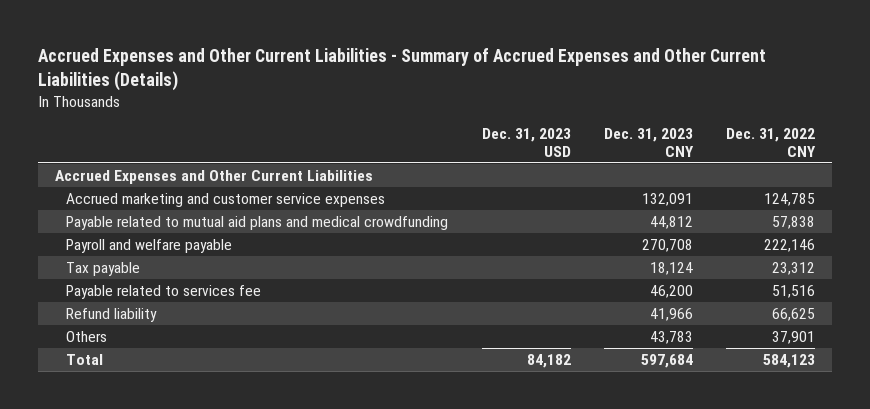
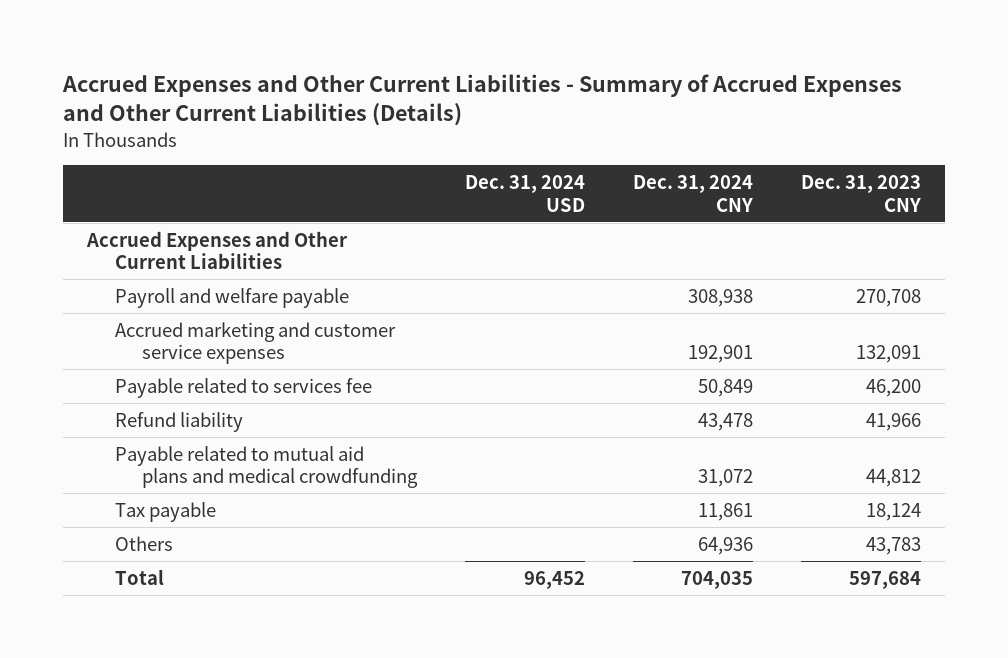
- | Dec. 31, 2023 USD | Dec. 31, 2023 CNY | Dec. 31, 2022 CNY
+ | Dec. 31, 2024 USD | Dec. 31, 2024 CNY | Dec. 31, 2023 CNY
moved down: Accrued marketing and customer service expenses | | 192,901 | 132,091
moved down: Payable related to mutual aid plans and medical crowdfunding | | 31,072 | 44,812
moved down: Tax payable | | 11,861 | 18,124

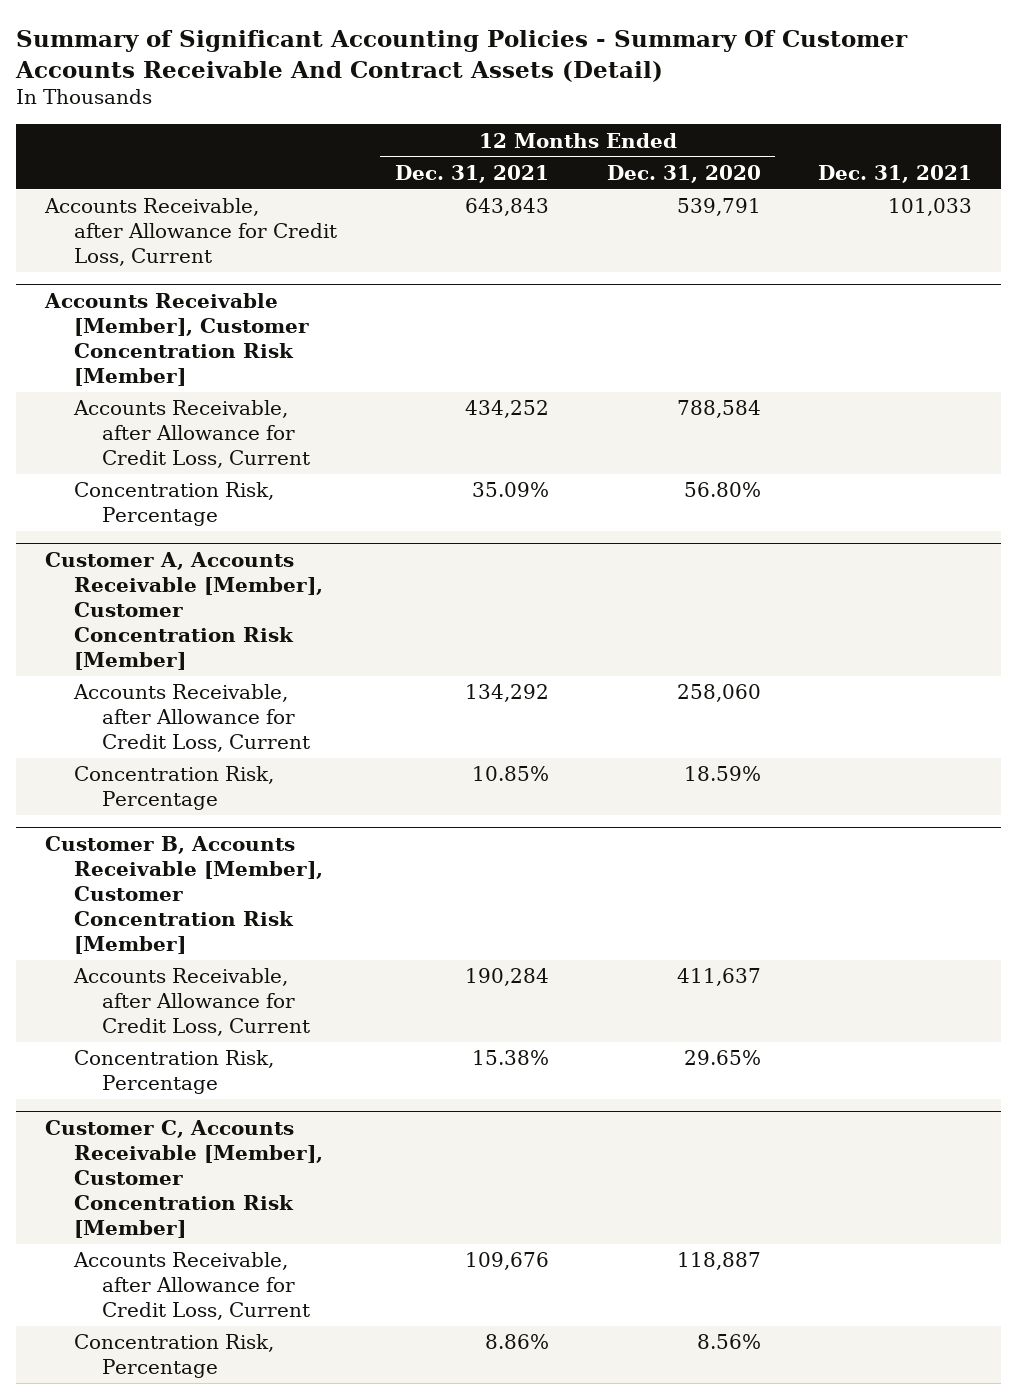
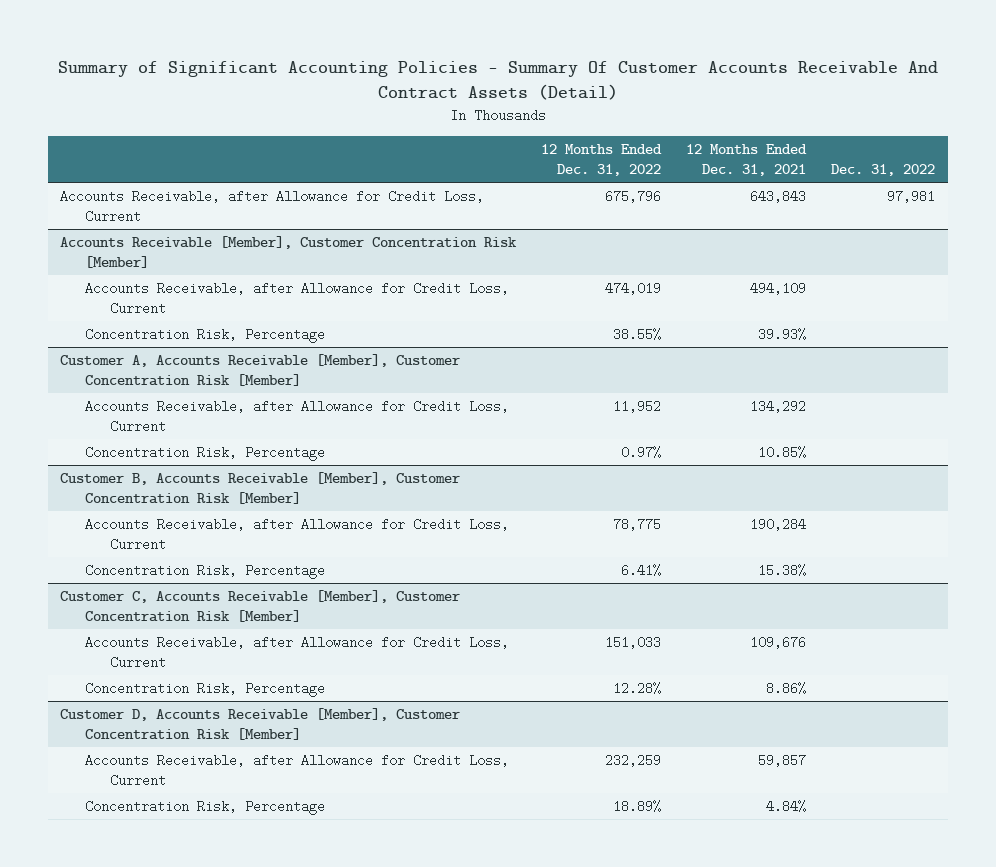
- | 12 Months Ended Dec. 31, 2021 | 12 Months Ended Dec. 31, 2020 | Dec. 31, 2021
+ | 12 Months Ended Dec. 31, 2022 | 12 Months Ended Dec. 31, 2021 | Dec. 31, 2022
@ Accounts Receivable [Member], Customer Concentration Risk [Member]
- Accounts Receivable, after Allowance for Credit Loss, Current | 434,252 | 788,584 |
- Concentration Risk, Percentage | 35.09% | 56.80% |
+ Accounts Receivable, after Allowance for Credit Loss, Current | 474,019 | 494,109 |
+ Concentration Risk, Percentage | 38.55% | 39.93% |
+ Customer D, Accounts Receivable [Member], Customer Concentration Risk [Member]
+ Accounts Receivable, after Allowance for Credit Loss, Current | 232,259 | 59,857 |
+ Concentration Risk, Percentage | 18.89% | 4.84% |

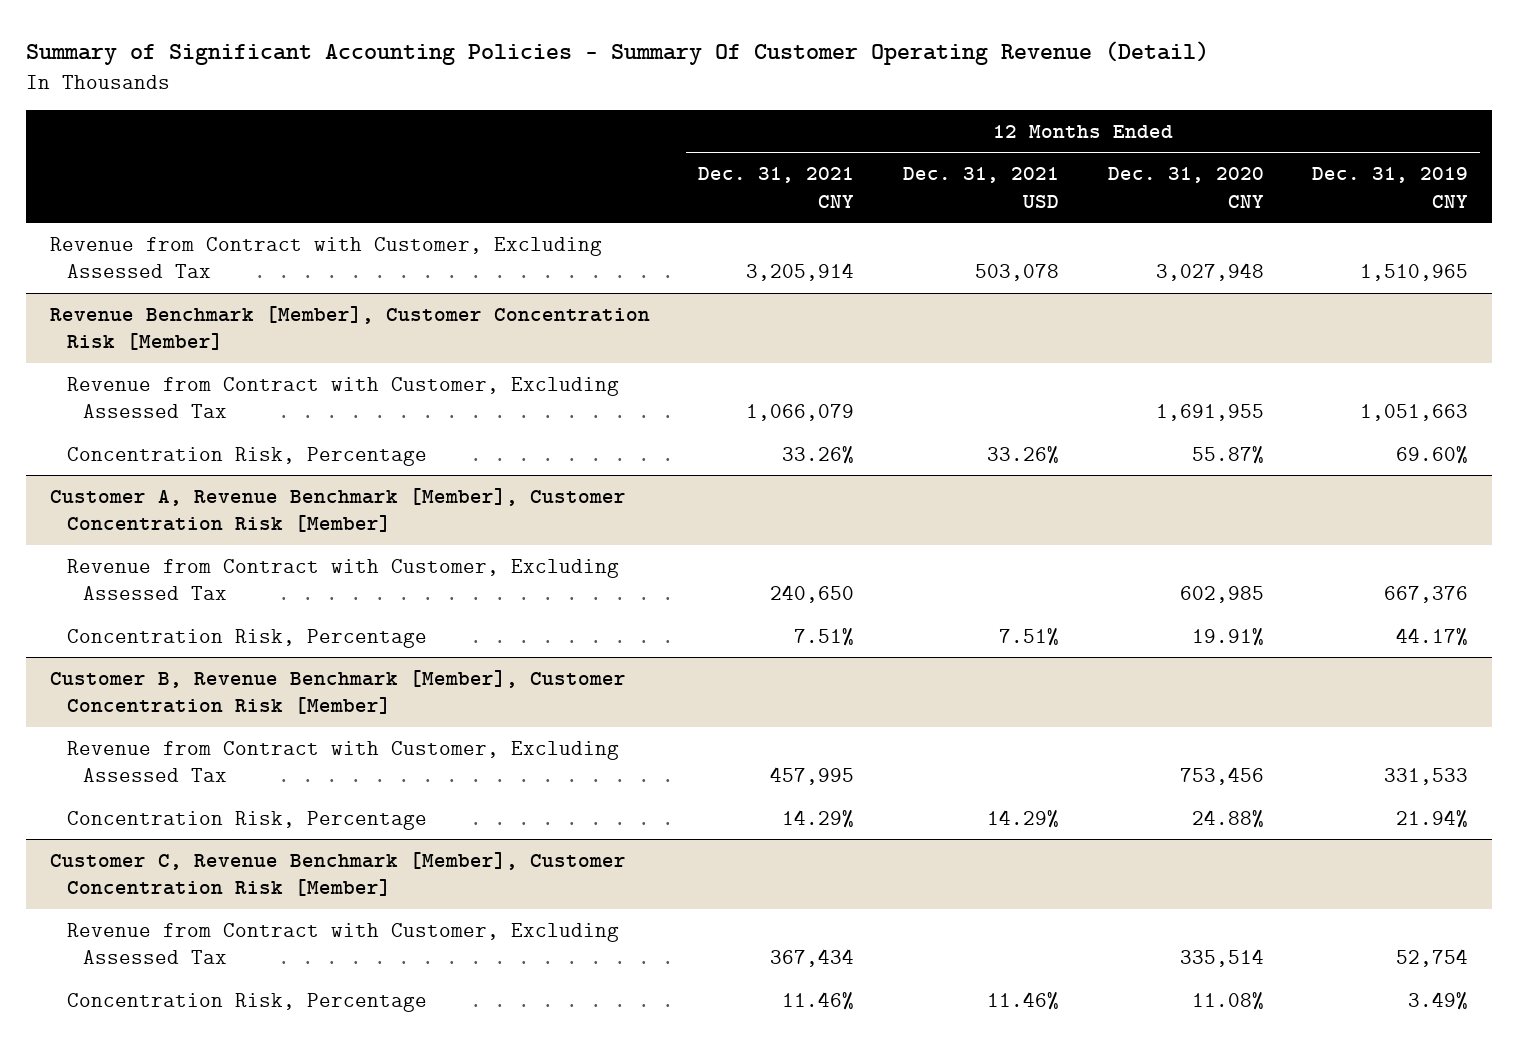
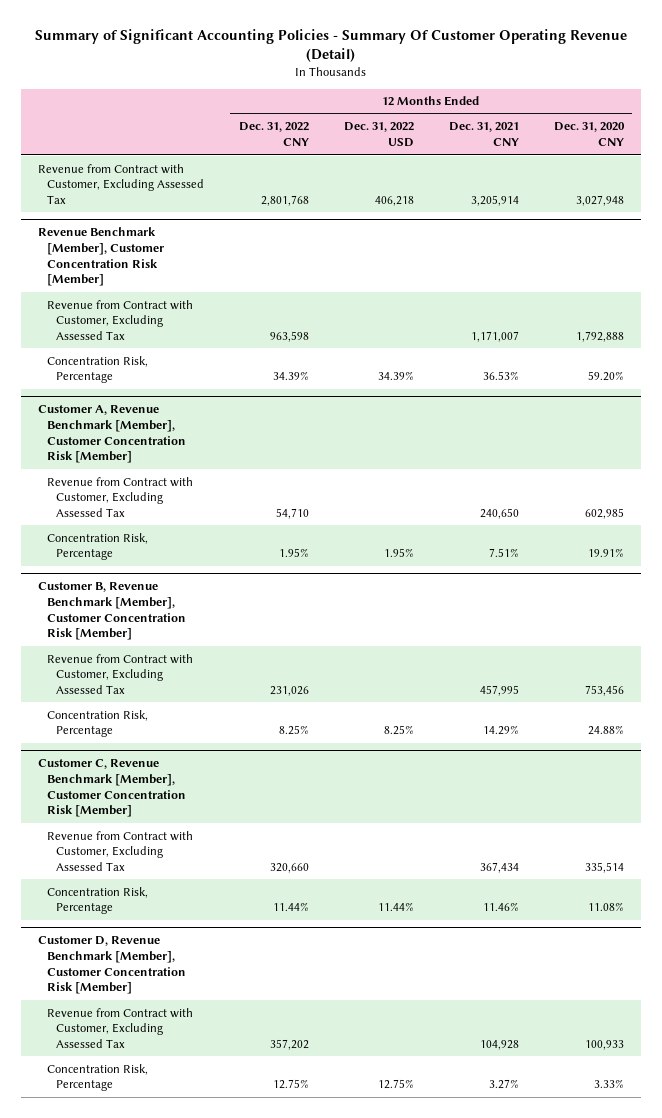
- | 12 Months Ended Dec. 31, 2021 CNY | 12 Months Ended Dec. 31, 2021 USD | 12 Months Ended Dec. 31, 2020 CNY | 12 Months Ended Dec. 31, 2019 CNY
+ | 12 Months Ended Dec. 31, 2022 CNY | 12 Months Ended Dec. 31, 2022 USD | 12 Months Ended Dec. 31, 2021 CNY | 12 Months Ended Dec. 31, 2020 CNY
@ Revenue Benchmark [Member], Customer Concentration Risk [Member]
- Revenue from Contract with Customer, Excluding Assessed Tax | 1,066,079 | | 1,691,955 | 1,051,663
- Concentration Risk, Percentage | 33.26% | 33.26% | 55.87% | 69.60%
+ Revenue from Contract with Customer, Excluding Assessed Tax | 963,598 | | 1,171,007 | 1,792,888
+ Concentration Risk, Percentage | 34.39% | 34.39% | 36.53% | 59.20%
+ Customer D, Revenue Benchmark [Member], Customer Concentration Risk [Member]
+ Revenue from Contract with Customer, Excluding Assessed Tax | 357,202 | | 104,928 | 100,933
+ Concentration Risk, Percentage | 12.75% | 12.75% | 3.27% | 3.33%

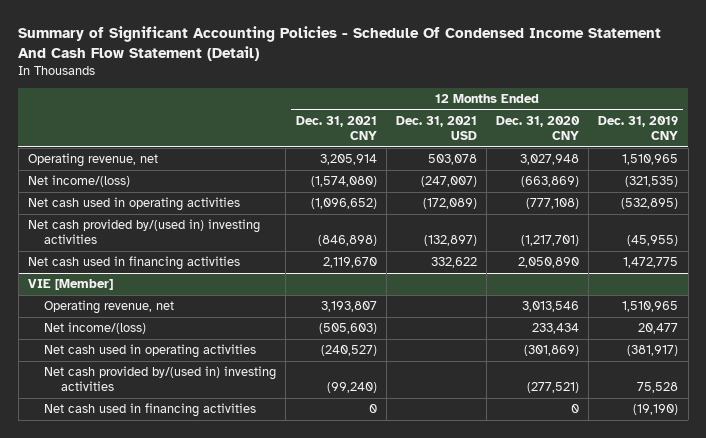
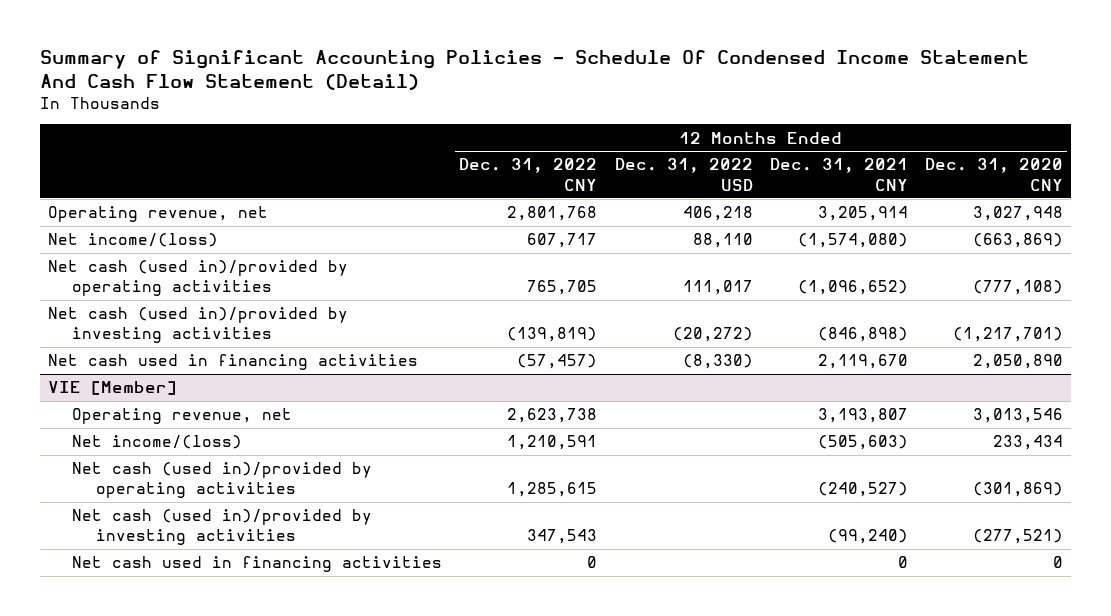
- | 12 Months Ended Dec. 31, 2021 CNY | 12 Months Ended Dec. 31, 2021 USD | 12 Months Ended Dec. 31, 2020 CNY | 12 Months Ended Dec. 31, 2019 CNY
+ | 12 Months Ended Dec. 31, 2022 CNY | 12 Months Ended Dec. 31, 2022 USD | 12 Months Ended Dec. 31, 2021 CNY | 12 Months Ended Dec. 31, 2020 CNY
- Net cash used in operating activities | (1,096,652) | (172,089) | (777,108) | (532,895)
- Net cash provided by/(used in) investing activities | (846,898) | (132,897) | (1,217,701) | (45,955)
+ Net cash (used in)/provided by operating activities | 765,705 | 111,017 | (1,096,652) | (777,108)
+ Net cash (used in)/provided by investing activities | (139,819) | (20,272) | (846,898) | (1,217,701)
@ VIE [Member]
- Net cash used in operating activities | (240,527) | | (301,869) | (381,917)
- Net cash provided by/(used in) investing activities | (99,240) | | (277,521) | 75,528
+ Net cash (used in)/provided by operating activities | 1,285,615 | | (240,527) | (301,869)
+ Net cash (used in)/provided by investing activities | 347,543 | | (99,240) | (277,521)

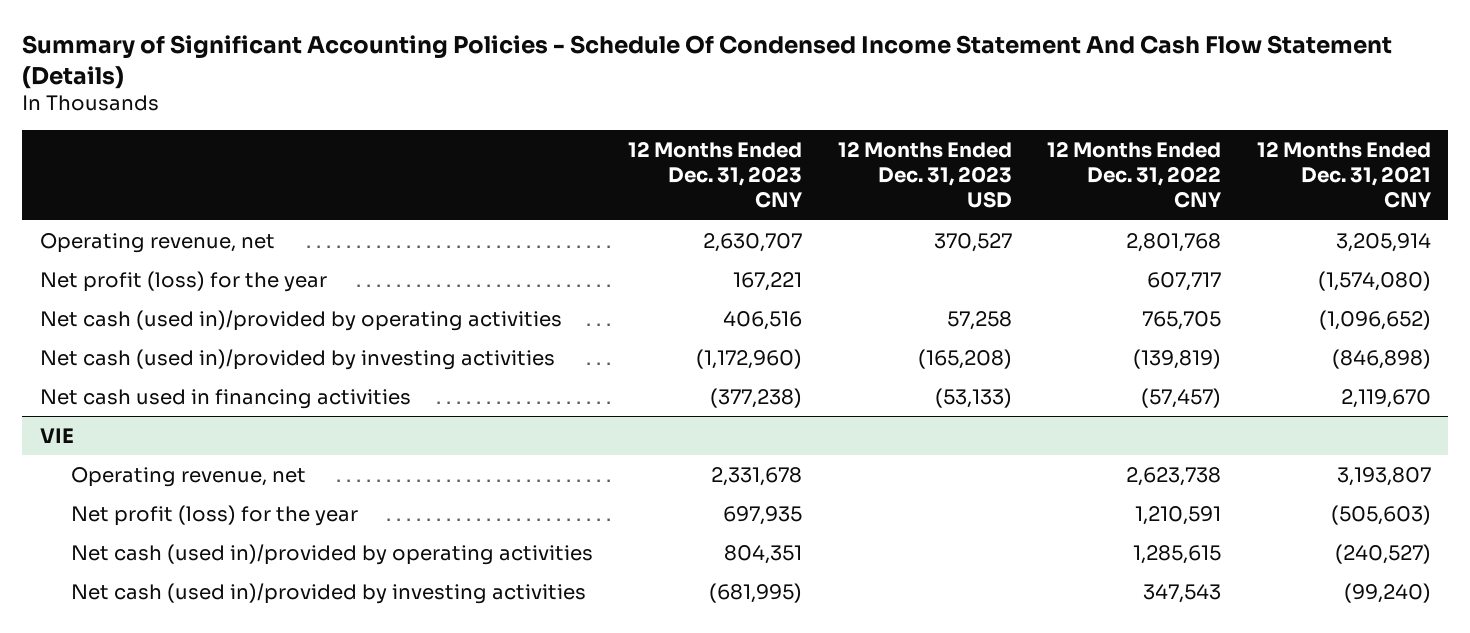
- Summary of Significant Accounting Policies - Schedule Of Condensed Income Statement And Cash Flow Statement (Detail)
+ Summary of Significant Accounting Policies - Schedule Of Condensed Income Statement And Cash Flow Statement (Details)
- | 12 Months Ended Dec. 31, 2022 CNY | 12 Months Ended Dec. 31, 2022 USD | 12 Months Ended Dec. 31, 2021 CNY | 12 Months Ended Dec. 31, 2020 CNY
+ | 12 Months Ended Dec. 31, 2023 CNY | 12 Months Ended Dec. 31, 2023 USD | 12 Months Ended Dec. 31, 2022 CNY | 12 Months Ended Dec. 31, 2021 CNY
- Net income/(loss) | 607,717 | 88,110 | (1,574,080) | (663,869)
+ Net profit (loss) for the year | 167,221 | | 607,717 | (1,574,080)
- VIE [Member]
+ VIE
- Net income/(loss) | 1,210,591 | | (505,603) | 233,434
+ Net profit (loss) for the year | 697,935 | | 1,210,591 | (505,603)
- Net cash used in financing activities | 0 | | 0 | 0

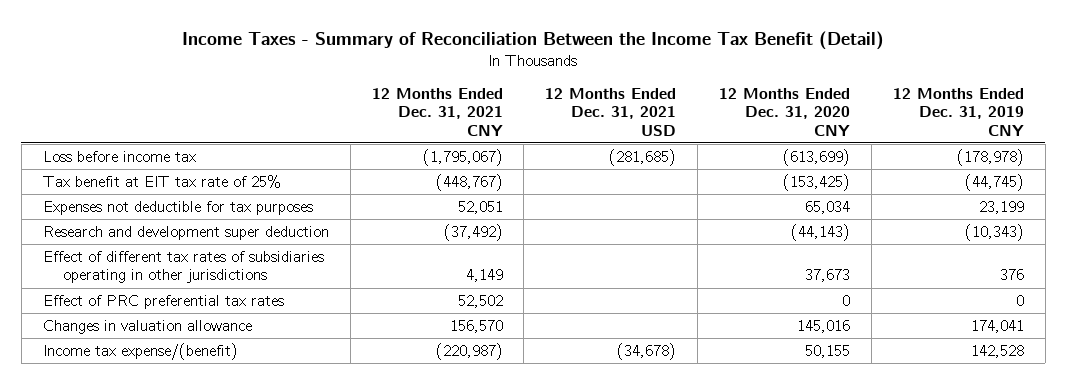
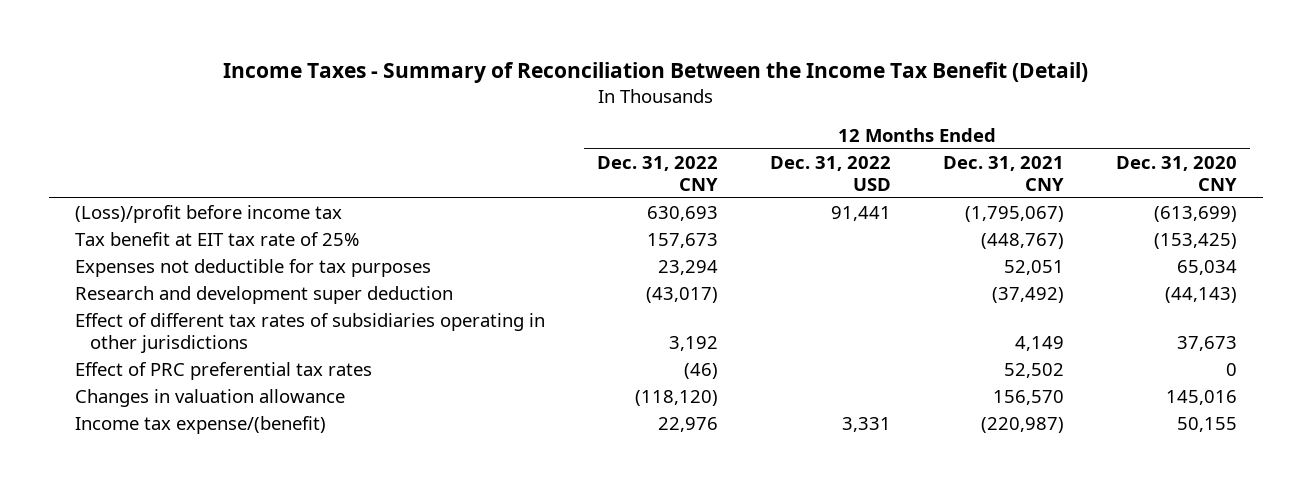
- | 12 Months Ended Dec. 31, 2021 CNY | 12 Months Ended Dec. 31, 2021 USD | 12 Months Ended Dec. 31, 2020 CNY | 12 Months Ended Dec. 31, 2019 CNY
+ | 12 Months Ended Dec. 31, 2022 CNY | 12 Months Ended Dec. 31, 2022 USD | 12 Months Ended Dec. 31, 2021 CNY | 12 Months Ended Dec. 31, 2020 CNY
- Loss before income tax | (1,795,067) | (281,685) | (613,699) | (178,978)
+ (Loss)/profit before income tax | 630,693 | 91,441 | (1,795,067) | (613,699)

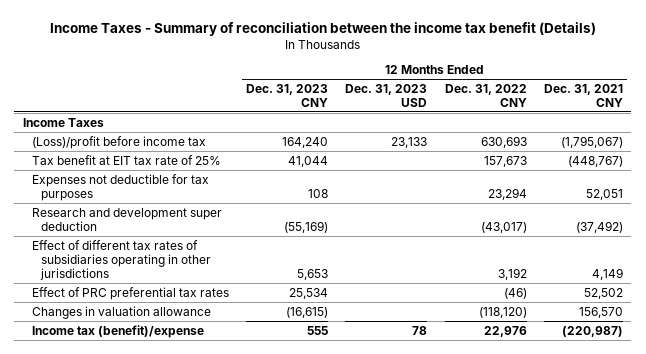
- Income Taxes - Summary of Reconciliation Between the Income Tax Benefit (Detail)
+ Income Taxes - Summary of reconciliation between the income tax benefit (Details)
- | 12 Months Ended Dec. 31, 2022 CNY | 12 Months Ended Dec. 31, 2022 USD | 12 Months Ended Dec. 31, 2021 CNY | 12 Months Ended Dec. 31, 2020 CNY
+ | 12 Months Ended Dec. 31, 2023 CNY | 12 Months Ended Dec. 31, 2023 USD | 12 Months Ended Dec. 31, 2022 CNY | 12 Months Ended Dec. 31, 2021 CNY
+ Income Taxes
- Income tax expense/(benefit) | 22,976 | 3,331 | (220,987) | 50,155
+ Income tax (benefit)/expense | 555 | 78 | 22,976 | (220,987)

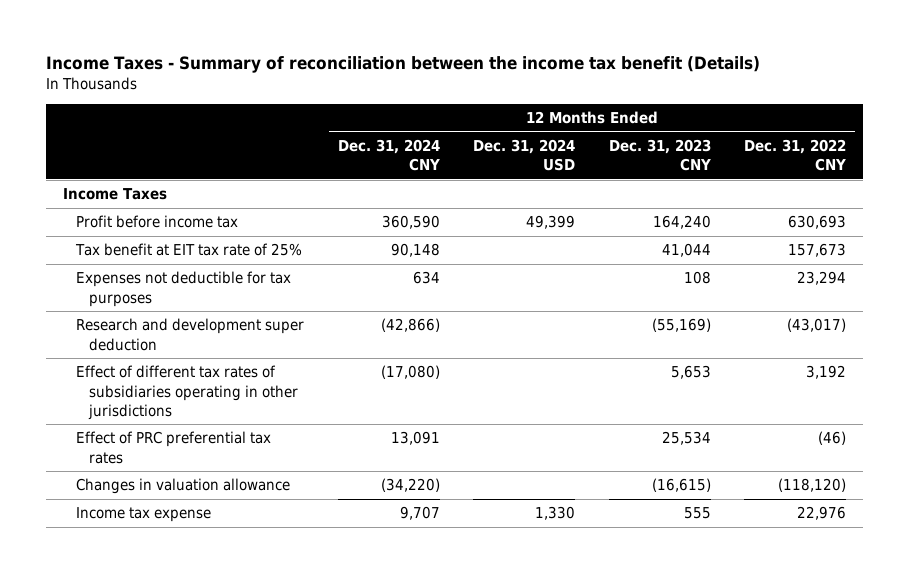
- | 12 Months Ended Dec. 31, 2023 CNY | 12 Months Ended Dec. 31, 2023 USD | 12 Months Ended Dec. 31, 2022 CNY | 12 Months Ended Dec. 31, 2021 CNY
+ | 12 Months Ended Dec. 31, 2024 CNY | 12 Months Ended Dec. 31, 2024 USD | 12 Months Ended Dec. 31, 2023 CNY | 12 Months Ended Dec. 31, 2022 CNY
- (Loss)/profit before income tax | 164,240 | 23,133 | 630,693 | (1,795,067)
+ Profit before income tax | 360,590 | 49,399 | 164,240 | 630,693
- Income tax (benefit)/expense | 555 | 78 | 22,976 | (220,987)
+ Income tax expense | 9,707 | 1,330 | 555 | 22,976

